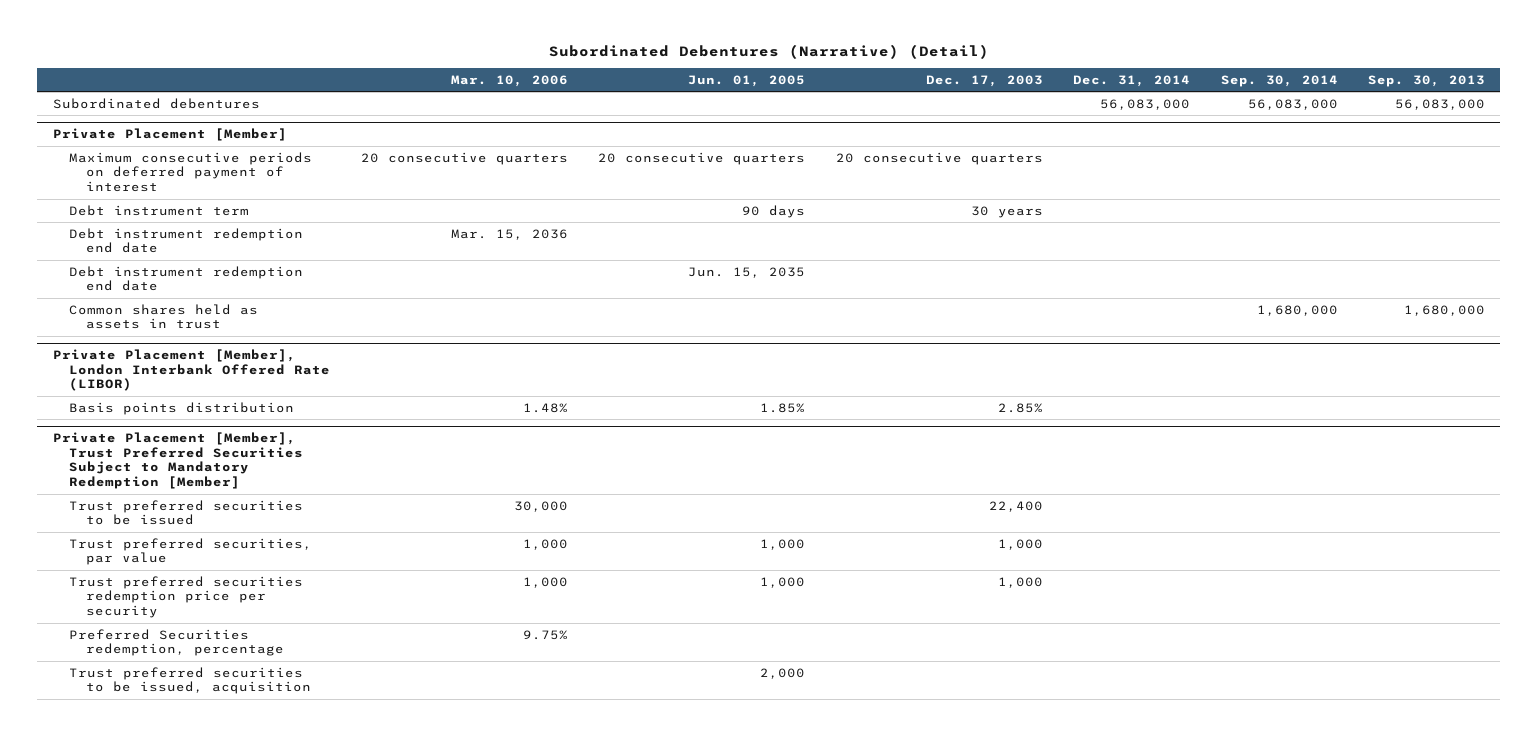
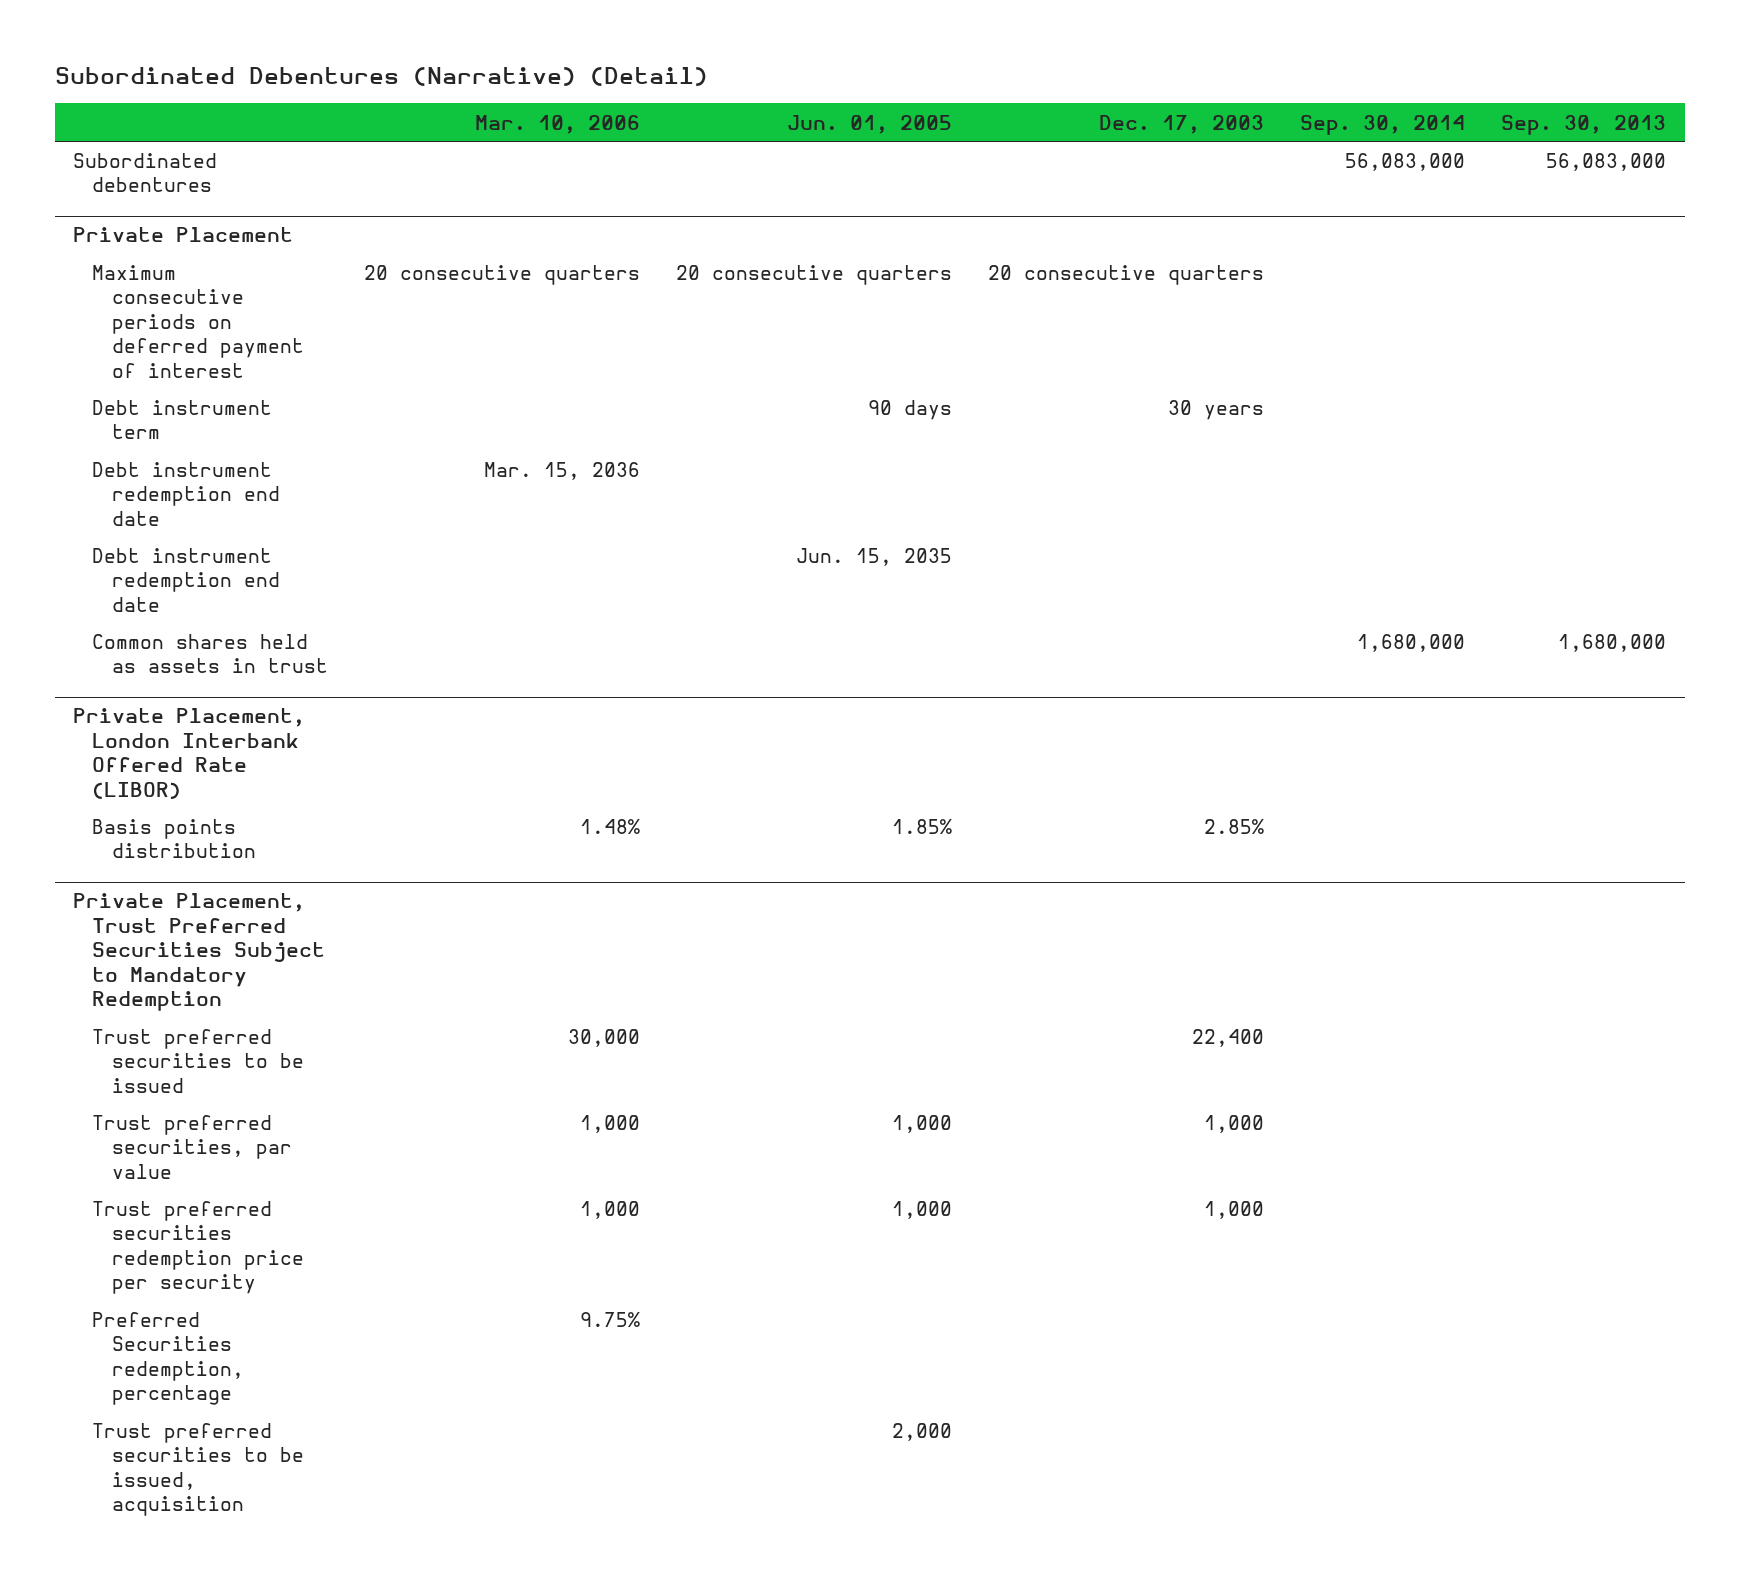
- | Mar. 10, 2006 | Jun. 01, 2005 | Dec. 17, 2003 | Dec. 31, 2014 | Sep. 30, 2014 | Sep. 30, 2013
+ | Mar. 10, 2006 | Jun. 01, 2005 | Dec. 17, 2003 | Sep. 30, 2014 | Sep. 30, 2013
- Private Placement [Member]
+ Private Placement
- Private Placement [Member], London Interbank Offered Rate (LIBOR)
+ Private Placement, London Interbank Offered Rate (LIBOR)
- Private Placement [Member], Trust Preferred Securities Subject to Mandatory Redemption [Member]
+ Private Placement, Trust Preferred Securities Subject to Mandatory Redemption

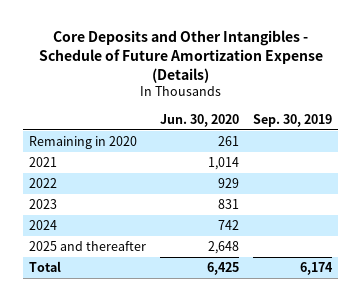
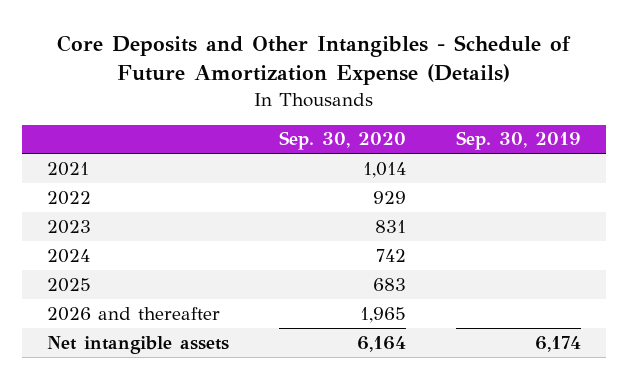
- | Jun. 30, 2020 | Sep. 30, 2019
+ | Sep. 30, 2020 | Sep. 30, 2019
- Remaining in 2020 | 261 |
- 2025 and thereafter | 2,648 |
- Total | 6,425 | 6,174
+ 2025 | 683 |
+ 2026 and thereafter | 1,965 |
+ Net intangible assets | 6,164 | 6,174

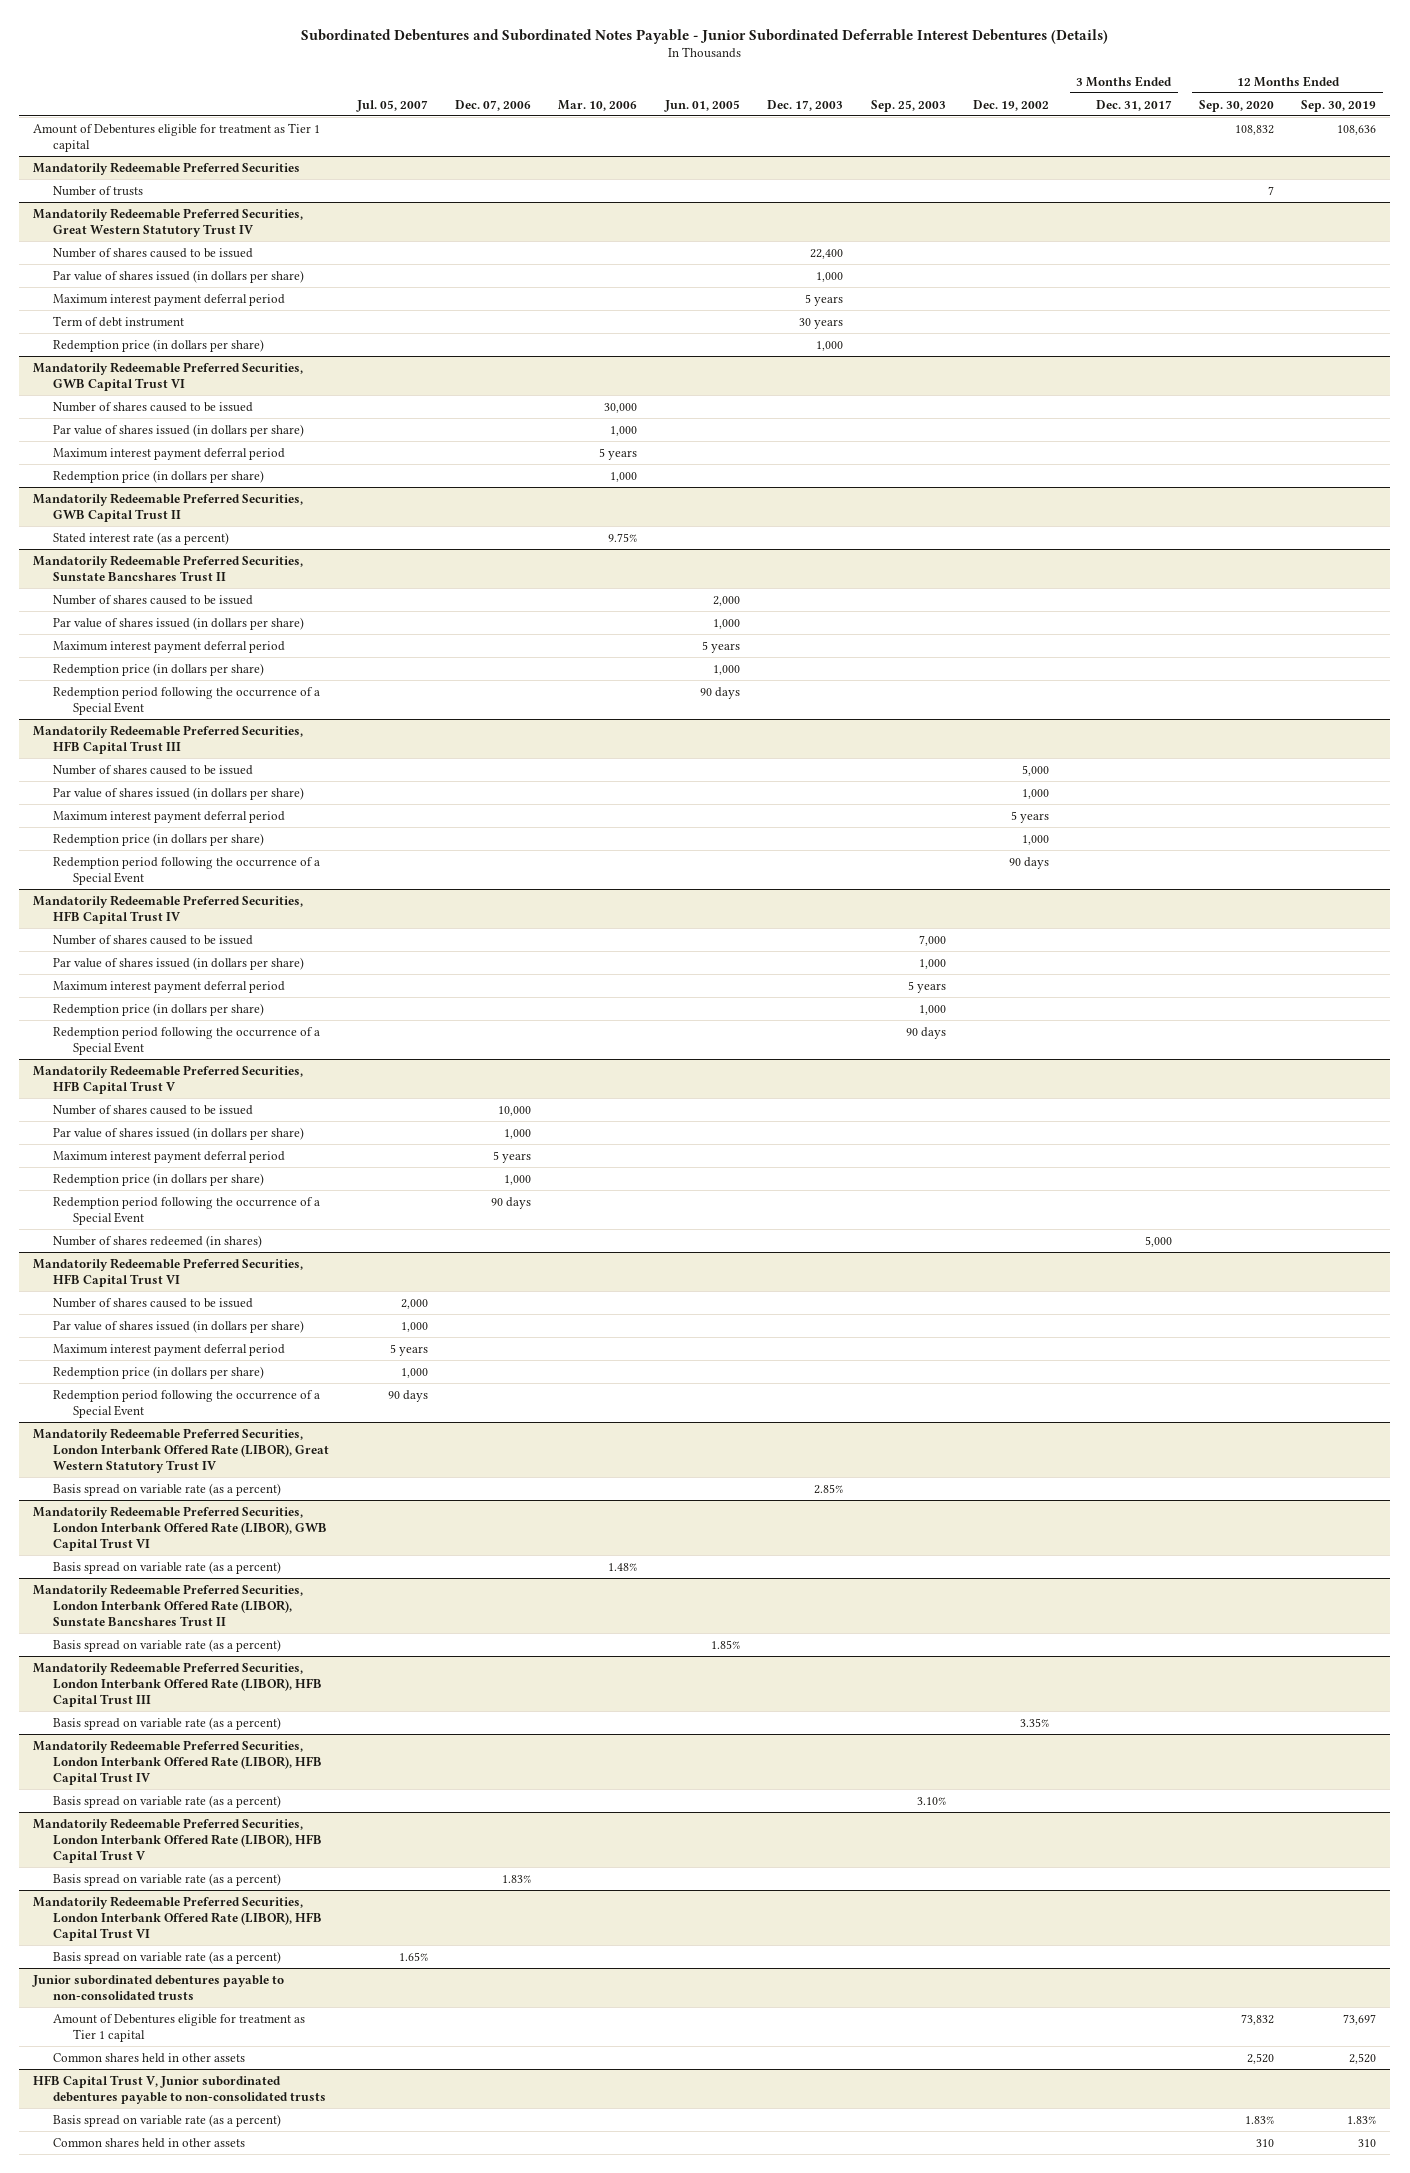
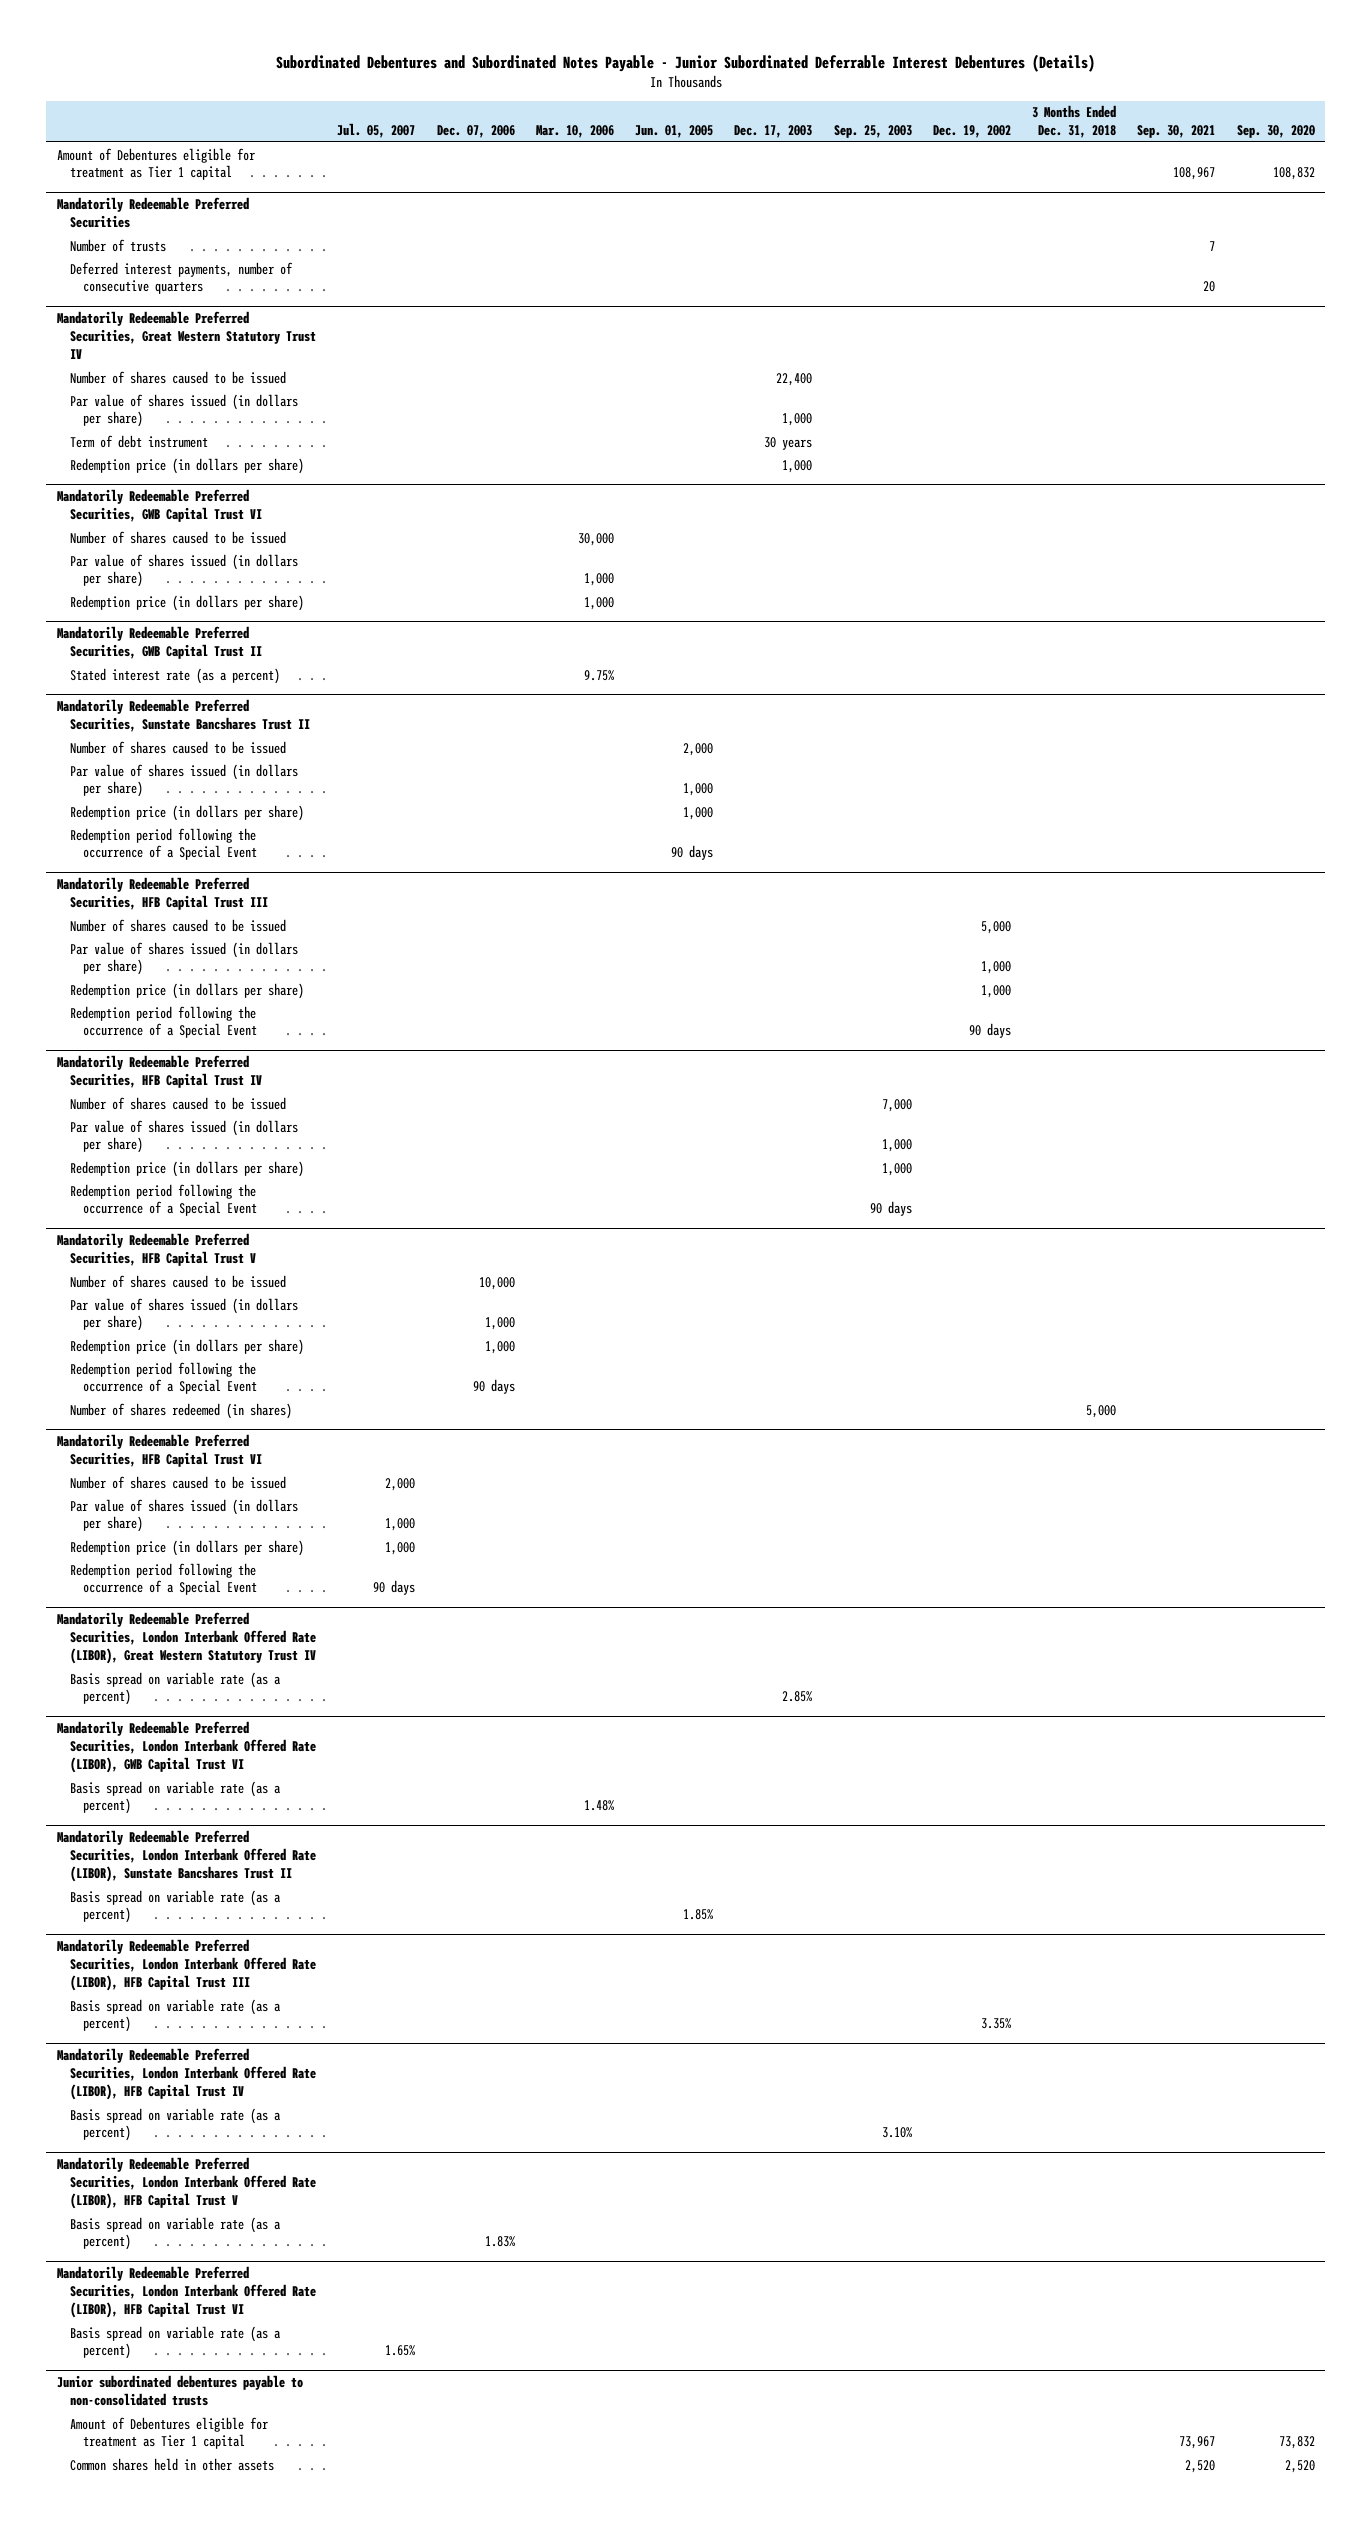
- | Jul. 05, 2007 | Dec. 07, 2006 | Mar. 10, 2006 | Jun. 01, 2005 | Dec. 17, 2003 | Sep. 25, 2003 | Dec. 19, 2002 | 3 Months Ended Dec. 31, 2017 | 12 Months Ended Sep. 30, 2020 | 12 Months Ended Sep. 30, 2019
+ | Jul. 05, 2007 | Dec. 07, 2006 | Mar. 10, 2006 | Jun. 01, 2005 | Dec. 17, 2003 | Sep. 25, 2003 | Dec. 19, 2002 | 3 Months Ended Dec. 31, 2018 | Sep. 30, 2021 | Sep. 30, 2020
@ Mandatorily Redeemable Preferred Securities
+ Deferred interest payments, number of consecutive quarters | | | | | | | | | 20 |
@ Mandatorily Redeemable Preferred Securities, Great Western Statutory Trust IV
- Maximum interest payment deferral period | | | | | 5 years | | | | |
@ Mandatorily Redeemable Preferred Securities, GWB Capital Trust VI
- Maximum interest payment deferral period | | | 5 years | | | | | | |
@ Mandatorily Redeemable Preferred Securities, Sunstate Bancshares Trust II
- Maximum interest payment deferral period | | | | 5 years | | | | | |
@ Mandatorily Redeemable Preferred Securities, HFB Capital Trust III
- Maximum interest payment deferral period | | | | | | | 5 years | | |
@ Mandatorily Redeemable Preferred Securities, HFB Capital Trust IV
- Maximum interest payment deferral period | | | | | | 5 years | | | |
@ Mandatorily Redeemable Preferred Securities, HFB Capital Trust V
- Maximum interest payment deferral period | | 5 years | | | | | | | |
@ Mandatorily Redeemable Preferred Securities, HFB Capital Trust VI
- Maximum interest payment deferral period | 5 years | | | | | | | | |
- HFB Capital Trust V, Junior subordinated debentures payable to non-consolidated trusts
- Basis spread on variable rate (as a percent) | | | | | | | | | 1.83% | 1.83%
- Common shares held in other assets | | | | | | | | | 310 | 310

